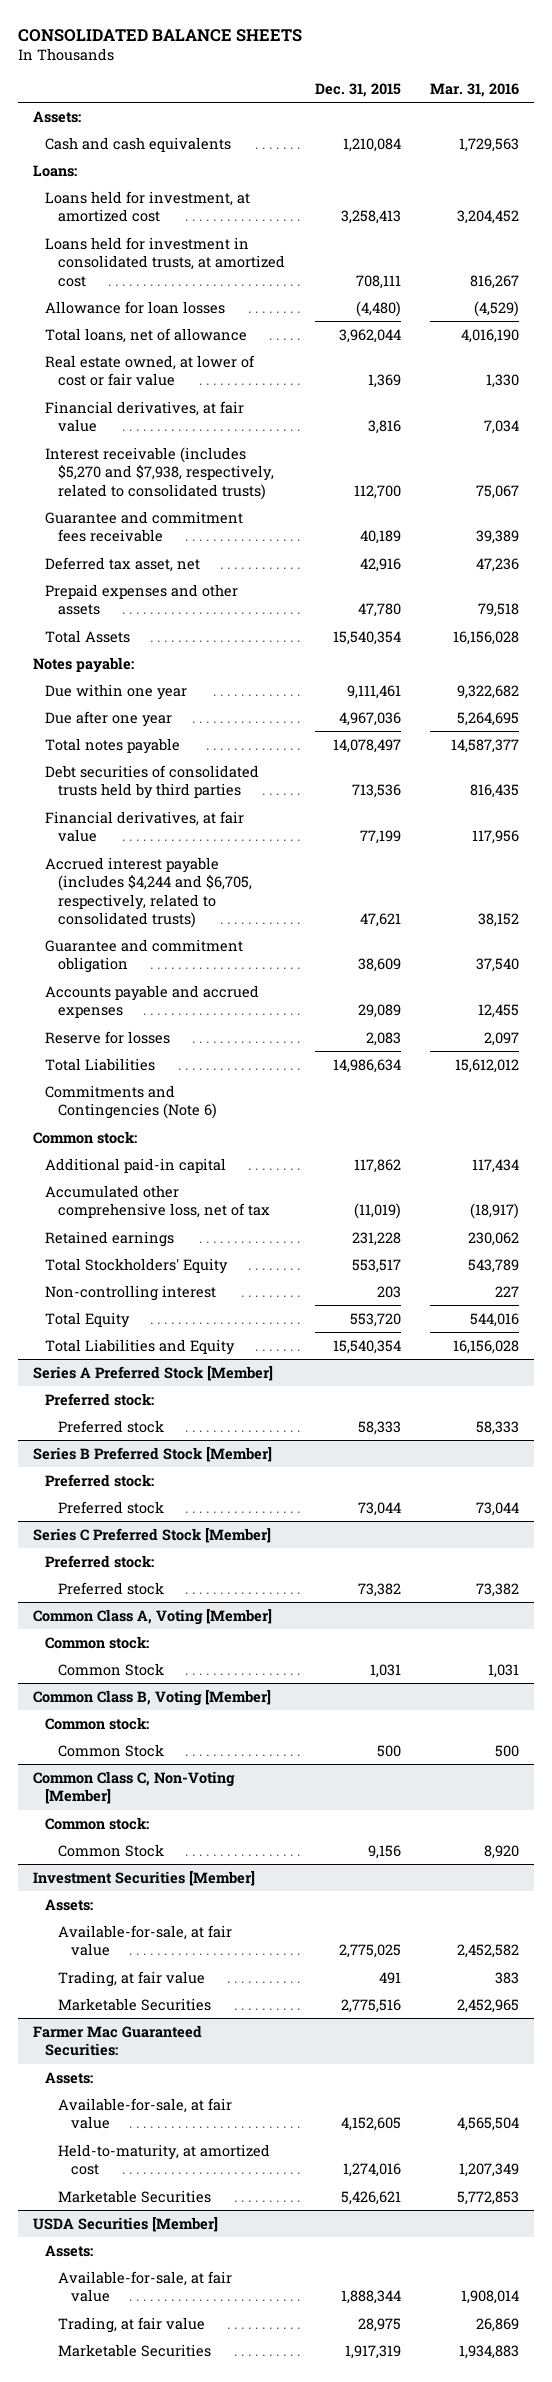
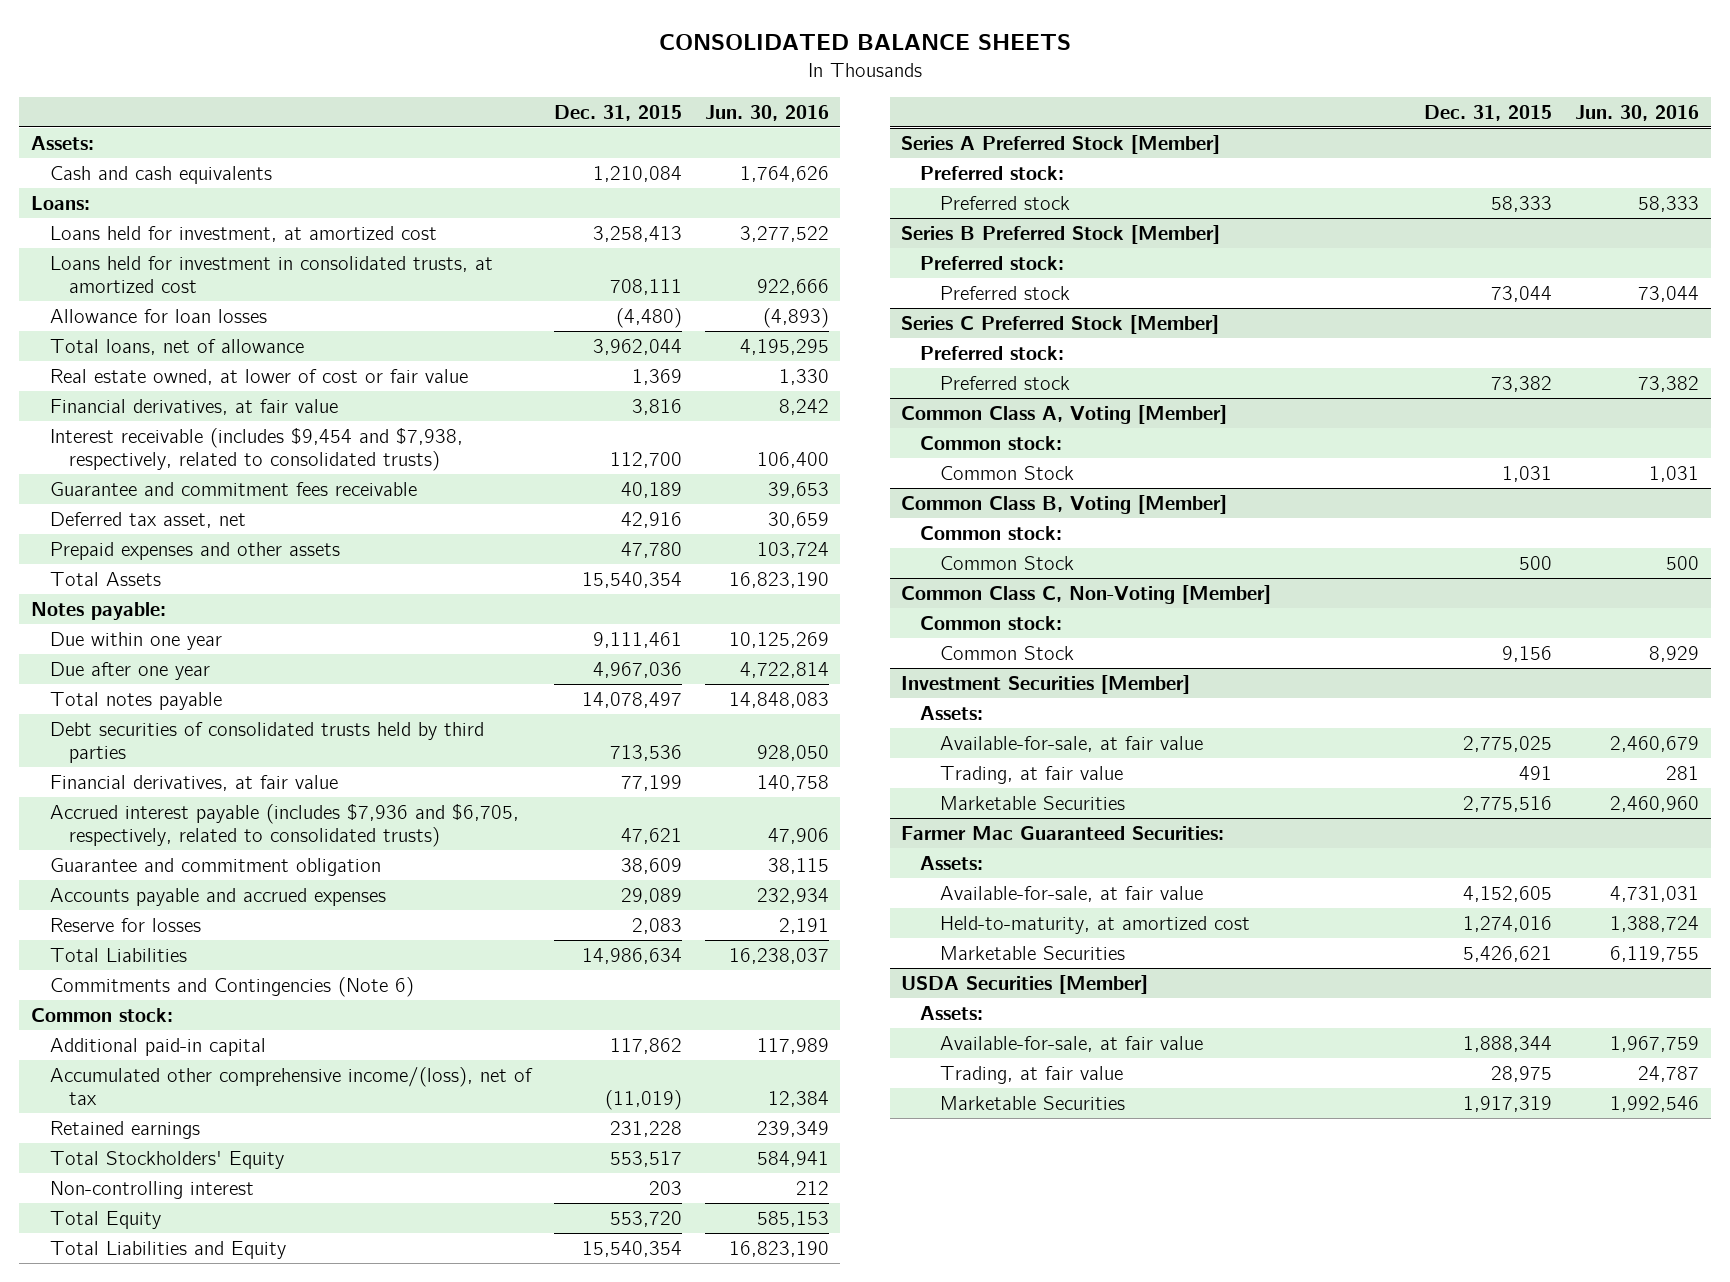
- | Dec. 31, 2015 | Mar. 31, 2016
+ | Dec. 31, 2015 | Jun. 30, 2016
- Interest receivable (includes $5,270 and $7,938, respectively, related to consolidated trusts) | 112,700 | 75,067
+ Interest receivable (includes $9,454 and $7,938, respectively, related to consolidated trusts) | 112,700 | 106,400
- Accrued interest payable (includes $4,244 and $6,705, respectively, related to consolidated trusts) | 47,621 | 38,152
+ Accrued interest payable (includes $7,936 and $6,705, respectively, related to consolidated trusts) | 47,621 | 47,906
- Accumulated other comprehensive loss, net of tax | (11,019) | (18,917)
+ Accumulated other comprehensive income/(loss), net of tax | (11,019) | 12,384

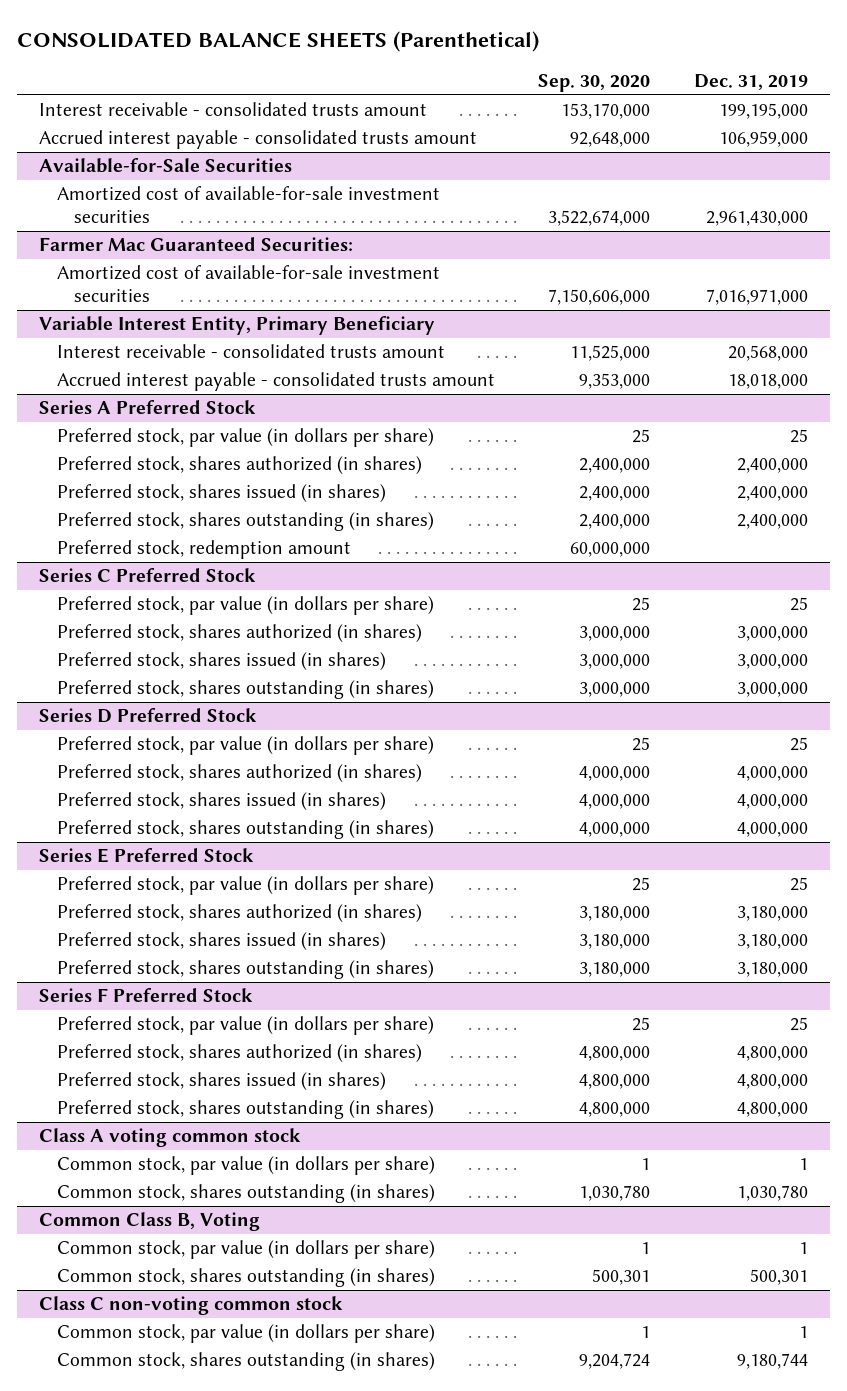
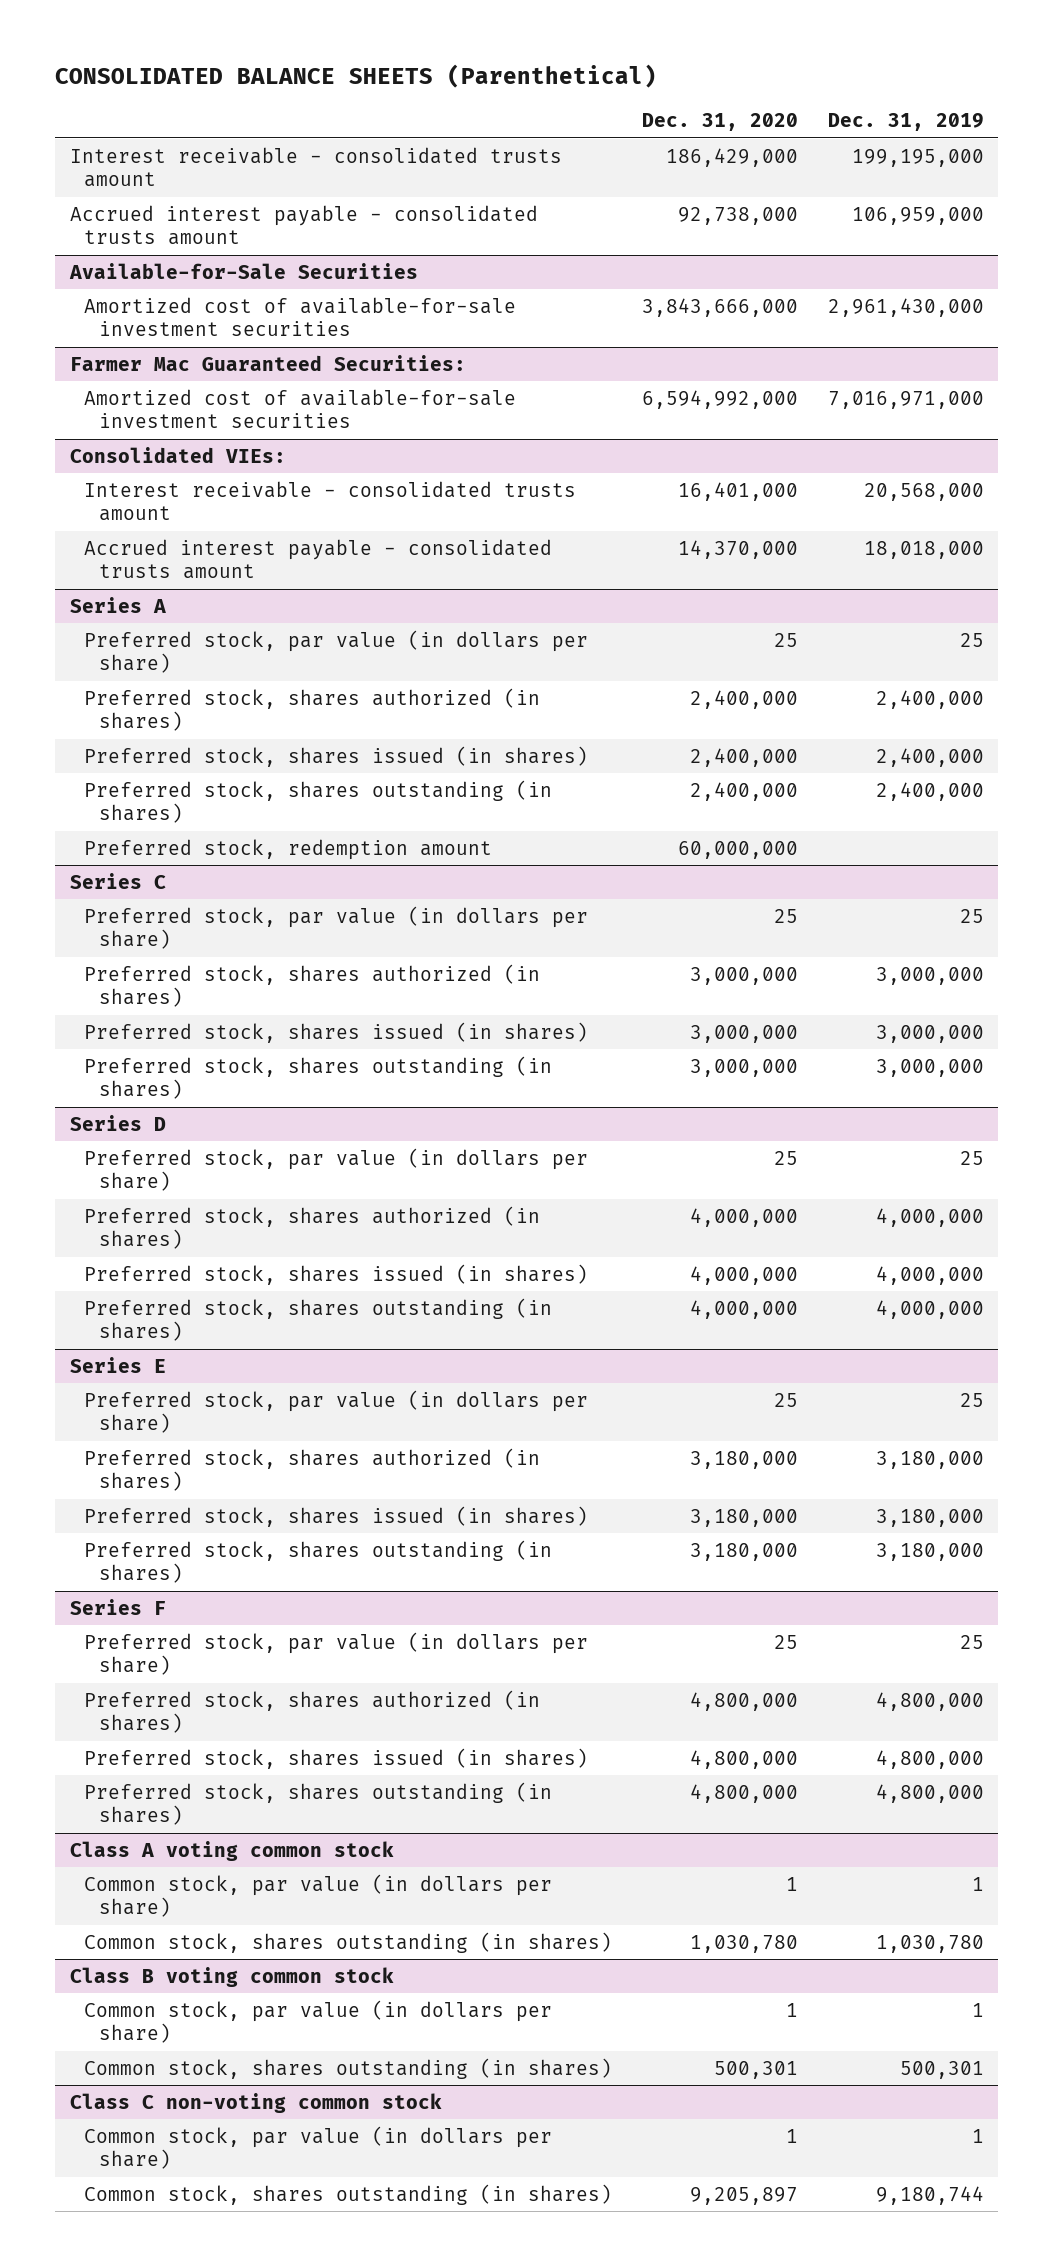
- | Sep. 30, 2020 | Dec. 31, 2019
+ | Dec. 31, 2020 | Dec. 31, 2019
- Variable Interest Entity, Primary Beneficiary
+ Consolidated VIEs:
- Series A Preferred Stock
+ Series A
- Series C Preferred Stock
+ Series C
- Series D Preferred Stock
+ Series D
- Series E Preferred Stock
+ Series E
- Series F Preferred Stock
+ Series F
- Common Class B, Voting
+ Class B voting common stock

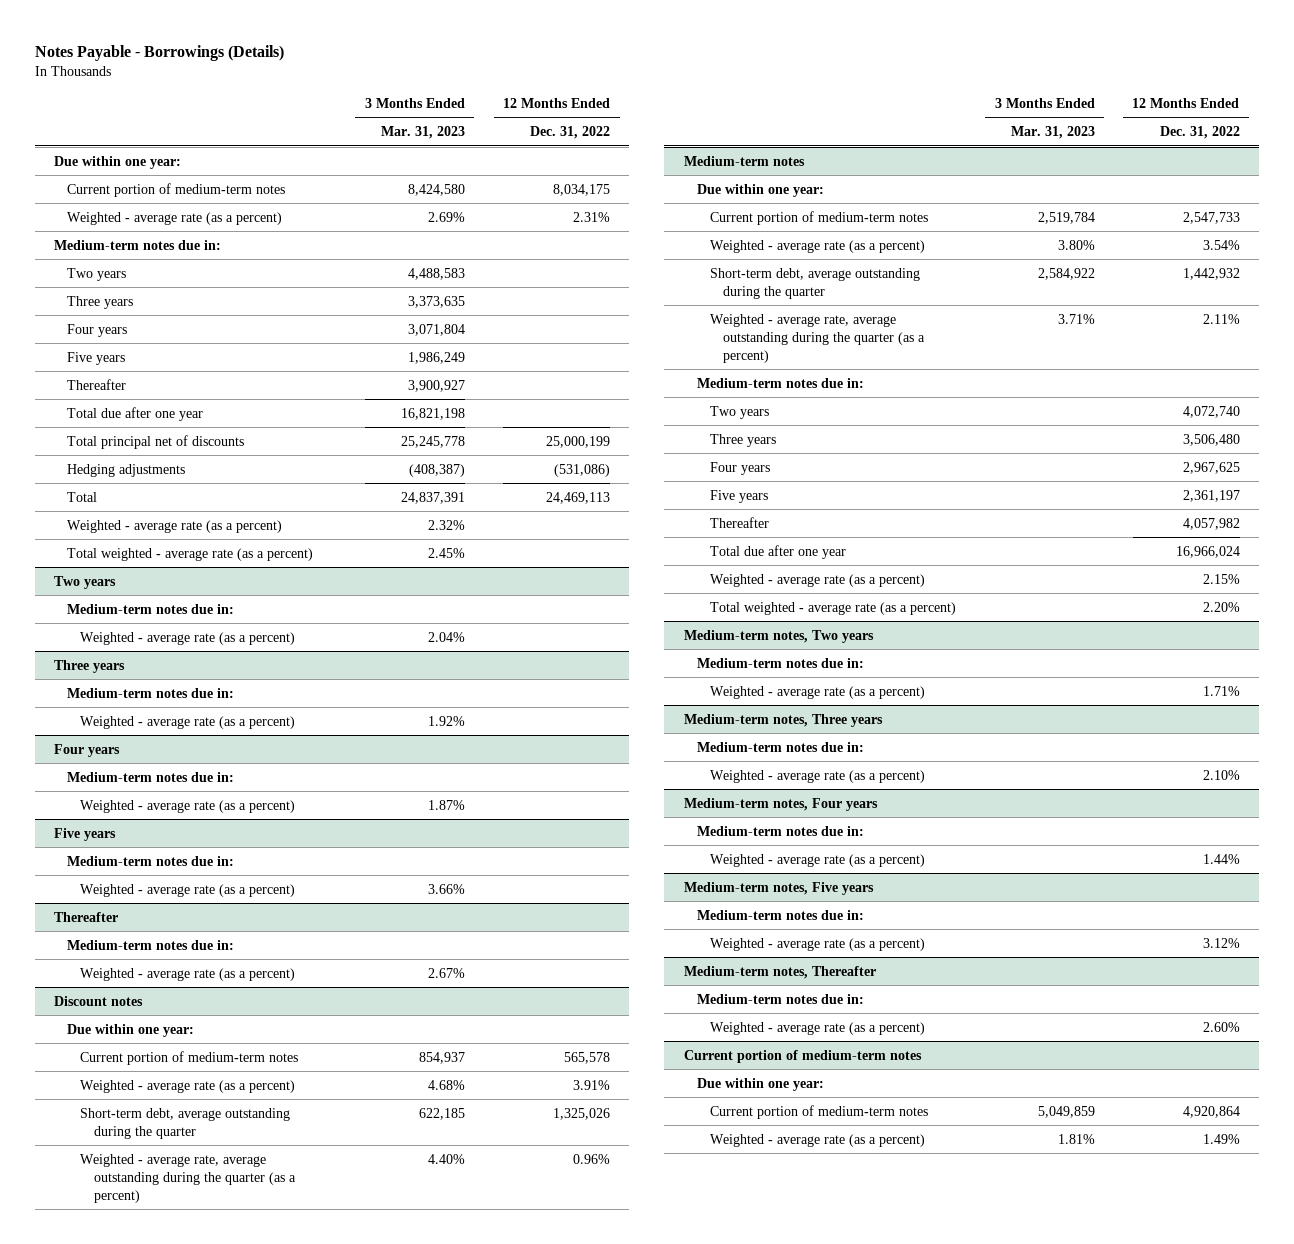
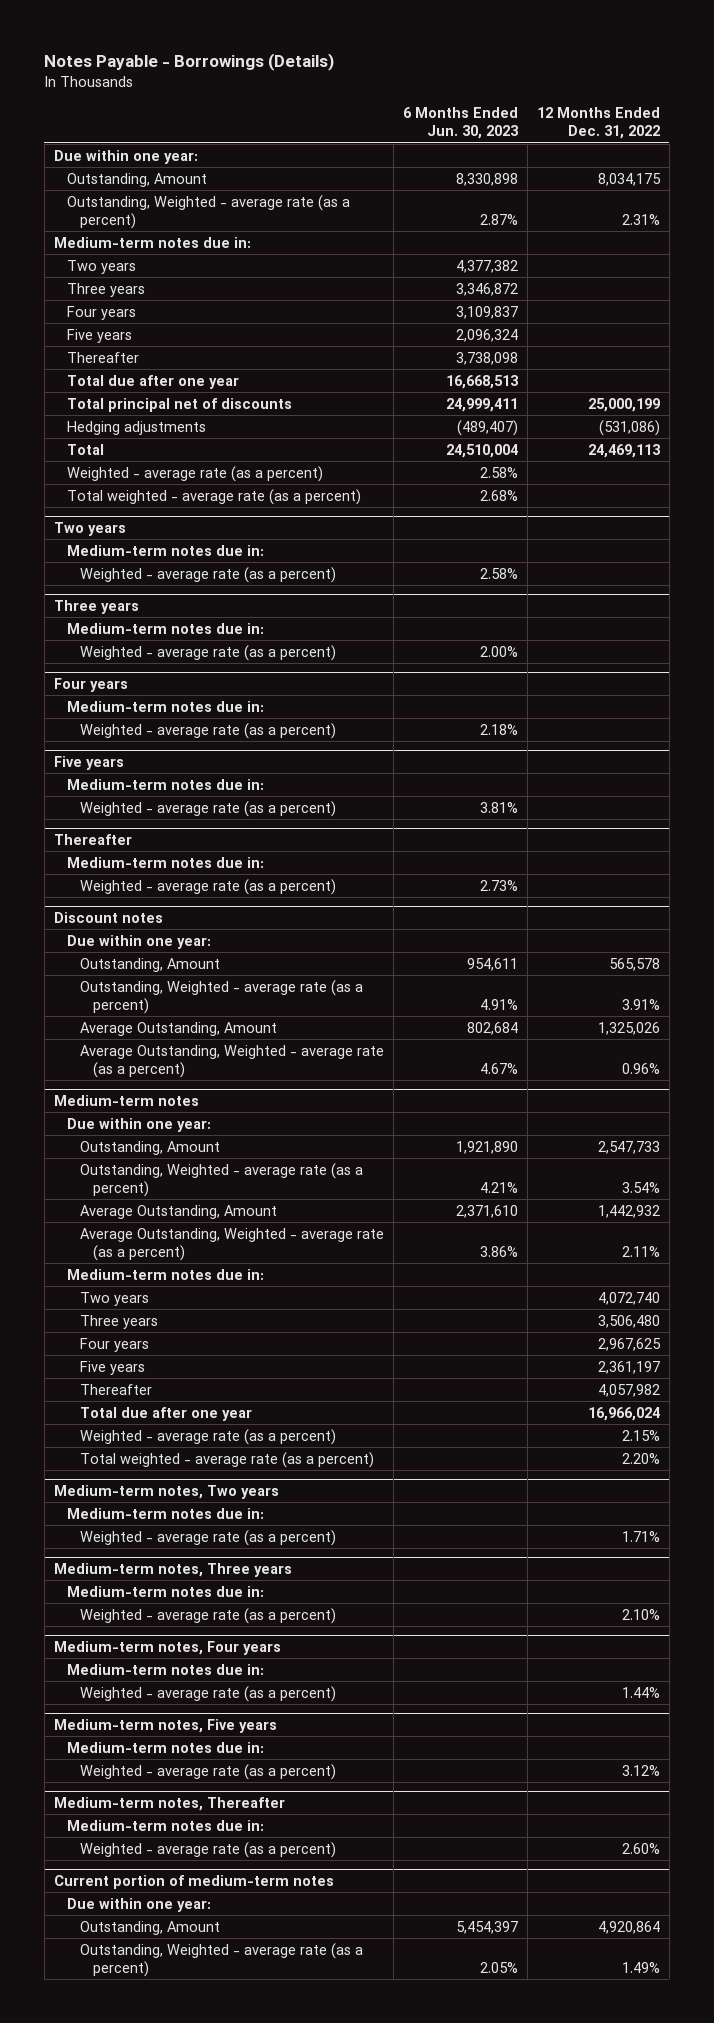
- | 3 Months Ended Mar. 31, 2023 | 12 Months Ended Dec. 31, 2022
+ | 6 Months Ended Jun. 30, 2023 | 12 Months Ended Dec. 31, 2022
- Current portion of medium-term notes | 8,424,580 | 8,034,175
- Weighted - average rate (as a percent) | 2.69% | 2.31%
+ Outstanding, Amount | 8,330,898 | 8,034,175
+ Outstanding, Weighted - average rate (as a percent) | 2.87% | 2.31%
@ Discount notes
- Current portion of medium-term notes | 854,937 | 565,578
- Weighted - average rate (as a percent) | 4.68% | 3.91%
- Short-term debt, average outstanding during the quarter | 622,185 | 1,325,026
- Weighted - average rate, average outstanding during the quarter (as a percent) | 4.40% | 0.96%
+ Outstanding, Amount | 954,611 | 565,578
+ Outstanding, Weighted - average rate (as a percent) | 4.91% | 3.91%
+ Average Outstanding, Amount | 802,684 | 1,325,026
+ Average Outstanding, Weighted - average rate (as a percent) | 4.67% | 0.96%
@ Medium-term notes
- Current portion of medium-term notes | 2,519,784 | 2,547,733
- Weighted - average rate (as a percent) | 3.80% | 3.54%
- Short-term debt, average outstanding during the quarter | 2,584,922 | 1,442,932
- Weighted - average rate, average outstanding during the quarter (as a percent) | 3.71% | 2.11%
+ Outstanding, Amount | 1,921,890 | 2,547,733
+ Outstanding, Weighted - average rate (as a percent) | 4.21% | 3.54%
+ Average Outstanding, Amount | 2,371,610 | 1,442,932
+ Average Outstanding, Weighted - average rate (as a percent) | 3.86% | 2.11%
@ Current portion of medium-term notes
- Current portion of medium-term notes | 5,049,859 | 4,920,864
- Weighted - average rate (as a percent) | 1.81% | 1.49%
+ Outstanding, Amount | 5,454,397 | 4,920,864
+ Outstanding, Weighted - average rate (as a percent) | 2.05% | 1.49%

